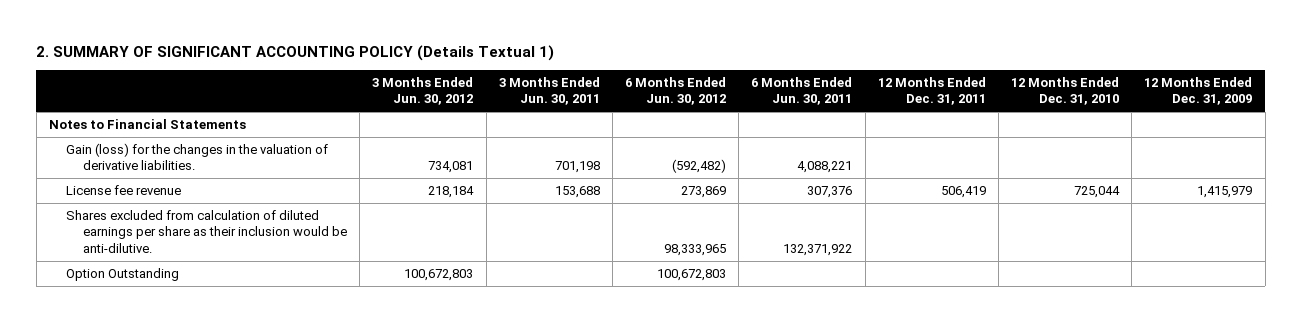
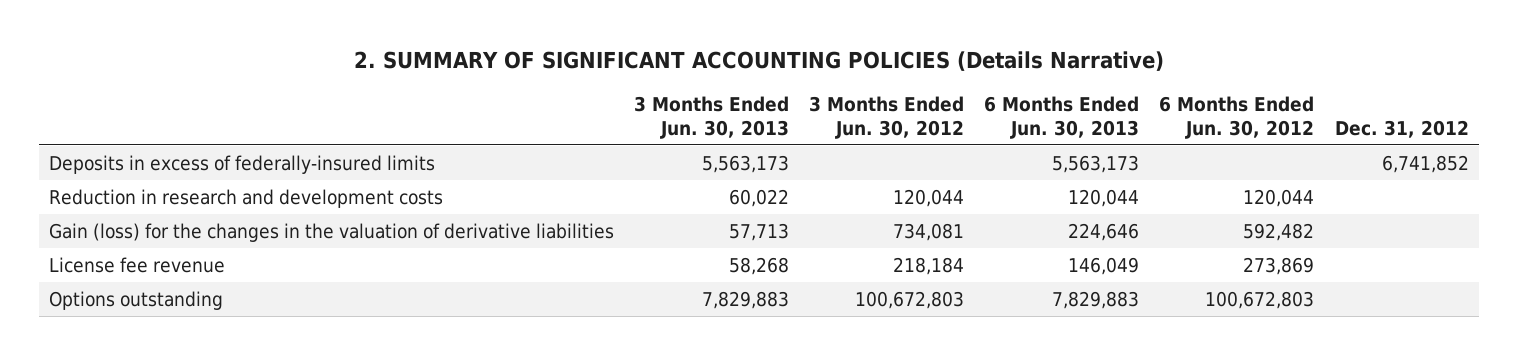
- 2. SUMMARY OF SIGNIFICANT ACCOUNTING POLICY (Details Textual 1)
+ 2. SUMMARY OF SIGNIFICANT ACCOUNTING POLICIES (Details Narrative)
- | 3 Months Ended Jun. 30, 2012 | 3 Months Ended Jun. 30, 2011 | 6 Months Ended Jun. 30, 2012 | 6 Months Ended Jun. 30, 2011 | 12 Months Ended Dec. 31, 2011 | 12 Months Ended Dec. 31, 2010 | 12 Months Ended Dec. 31, 2009
+ | 3 Months Ended Jun. 30, 2013 | 3 Months Ended Jun. 30, 2012 | 6 Months Ended Jun. 30, 2013 | 6 Months Ended Jun. 30, 2012 | Dec. 31, 2012
- Notes to Financial Statements
- Gain (loss) for the changes in the valuation of derivative liabilities. | 734,081 | 701,198 | (592,482) | 4,088,221 | | |
+ Deposits in excess of federally-insured limits | 5,563,173 | | 5,563,173 | | 6,741,852
+ Reduction in research and development costs | 60,022 | 120,044 | 120,044 | 120,044 |
+ Gain (loss) for the changes in the valuation of derivative liabilities | 57,713 | 734,081 | 224,646 | 592,482 |
- Shares excluded from calculation of diluted earnings per share as their inclusion would be anti-dilutive. | | | 98,333,965 | 132,371,922 | | |
- Option Outstanding | 100,672,803 | | 100,672,803 | | | |
+ Options outstanding | 7,829,883 | 100,672,803 | 7,829,883 | 100,672,803 |

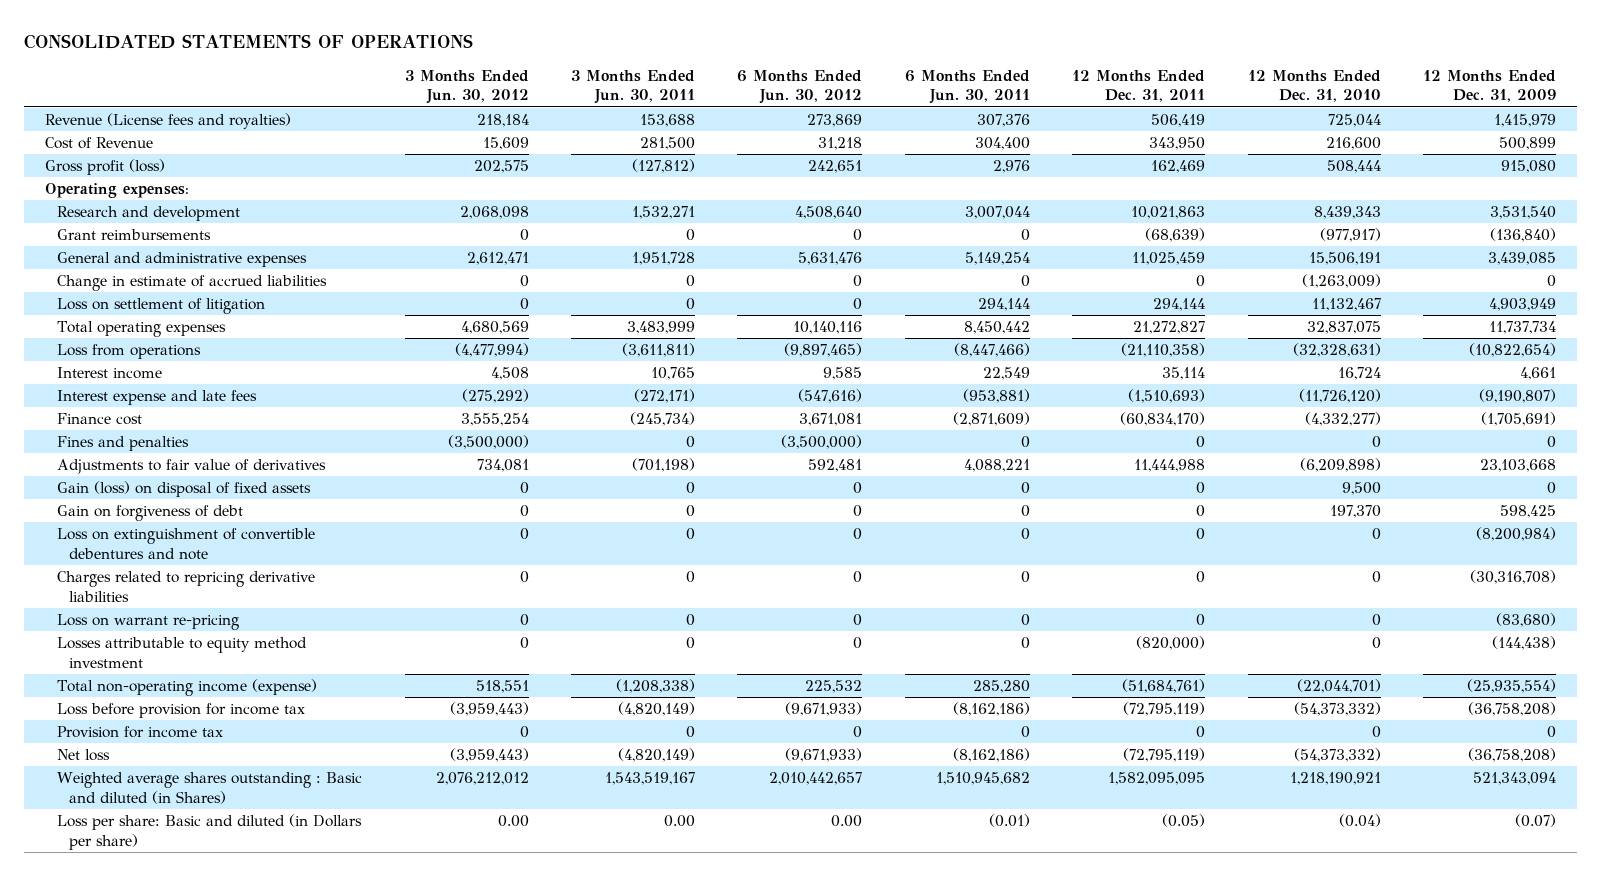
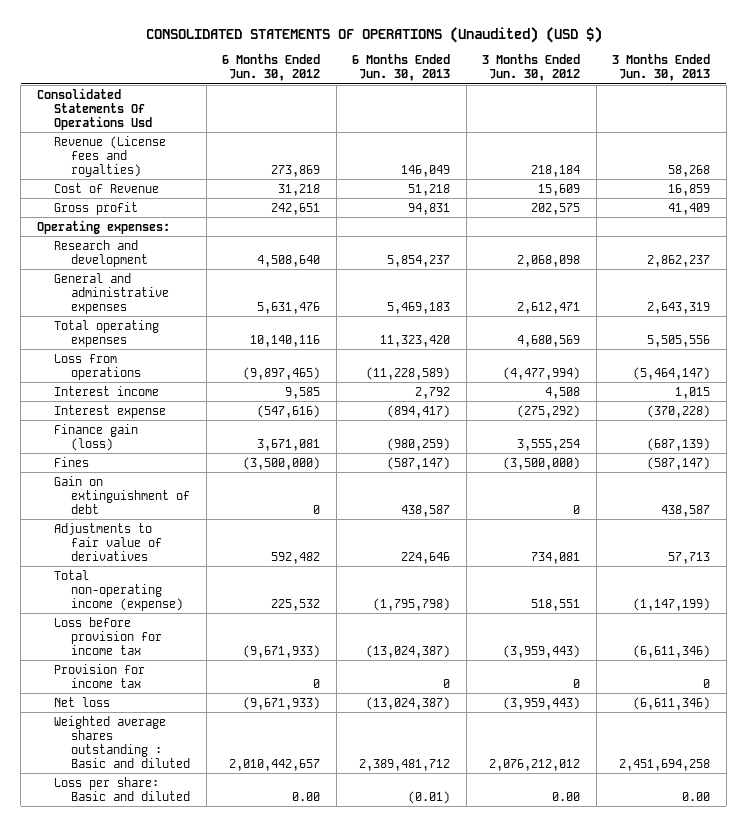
- CONSOLIDATED STATEMENTS OF OPERATIONS
+ CONSOLIDATED STATEMENTS OF OPERATIONS (Unaudited) (USD $)
- | 3 Months Ended Jun. 30, 2012 | 3 Months Ended Jun. 30, 2011 | 6 Months Ended Jun. 30, 2012 | 6 Months Ended Jun. 30, 2011 | 12 Months Ended Dec. 31, 2011 | 12 Months Ended Dec. 31, 2010 | 12 Months Ended Dec. 31, 2009
+ | 6 Months Ended Jun. 30, 2012 | 6 Months Ended Jun. 30, 2013 | 3 Months Ended Jun. 30, 2012 | 3 Months Ended Jun. 30, 2013
+ Consolidated Statements Of Operations Usd
- Gross profit (loss) | 202,575 | (127,812) | 242,651 | 2,976 | 162,469 | 508,444 | 915,080
+ Gross profit | 242,651 | 94,831 | 202,575 | 41,409
- Grant reimbursements | 0 | 0 | 0 | 0 | (68,639) | (977,917) | (136,840)
- Change in estimate of accrued liabilities | 0 | 0 | 0 | 0 | 0 | (1,263,009) | 0
- Loss on settlement of litigation | 0 | 0 | 0 | 294,144 | 294,144 | 11,132,467 | 4,903,949
- Interest expense and late fees | (275,292) | (272,171) | (547,616) | (953,881) | (1,510,693) | (11,726,120) | (9,190,807)
- Finance cost | 3,555,254 | (245,734) | 3,671,081 | (2,871,609) | (60,834,170) | (4,332,277) | (1,705,691)
- Fines and penalties | (3,500,000) | 0 | (3,500,000) | 0 | 0 | 0 | 0
- Adjustments to fair value of derivatives | 734,081 | (701,198) | 592,481 | 4,088,221 | 11,444,988 | (6,209,898) | 23,103,668
- Gain (loss) on disposal of fixed assets | 0 | 0 | 0 | 0 | 0 | 9,500 | 0
- Gain on forgiveness of debt | 0 | 0 | 0 | 0 | 0 | 197,370 | 598,425
- Loss on extinguishment of convertible debentures and note | 0 | 0 | 0 | 0 | 0 | 0 | (8,200,984)
- Charges related to repricing derivative liabilities | 0 | 0 | 0 | 0 | 0 | 0 | (30,316,708)
- Loss on warrant re-pricing | 0 | 0 | 0 | 0 | 0 | 0 | (83,680)
- Losses attributable to equity method investment | 0 | 0 | 0 | 0 | (820,000) | 0 | (144,438)
+ Interest expense | (547,616) | (894,417) | (275,292) | (370,228)
+ Finance gain (loss) | 3,671,081 | (980,259) | 3,555,254 | (687,139)
+ Fines | (3,500,000) | (587,147) | (3,500,000) | (587,147)
+ Gain on extinguishment of debt | 0 | 438,587 | 0 | 438,587
+ Adjustments to fair value of derivatives | 592,482 | 224,646 | 734,081 | 57,713
- Weighted average shares outstanding : Basic and diluted (in Shares) | 2,076,212,012 | 1,543,519,167 | 2,010,442,657 | 1,510,945,682 | 1,582,095,095 | 1,218,190,921 | 521,343,094
- Loss per share: Basic and diluted (in Dollars per share) | 0.00 | 0.00 | 0.00 | (0.01) | (0.05) | (0.04) | (0.07)
+ Weighted average shares outstanding : Basic and diluted | 2,010,442,657 | 2,389,481,712 | 2,076,212,012 | 2,451,694,258
+ Loss per share: Basic and diluted | 0.00 | (0.01) | 0.00 | 0.00

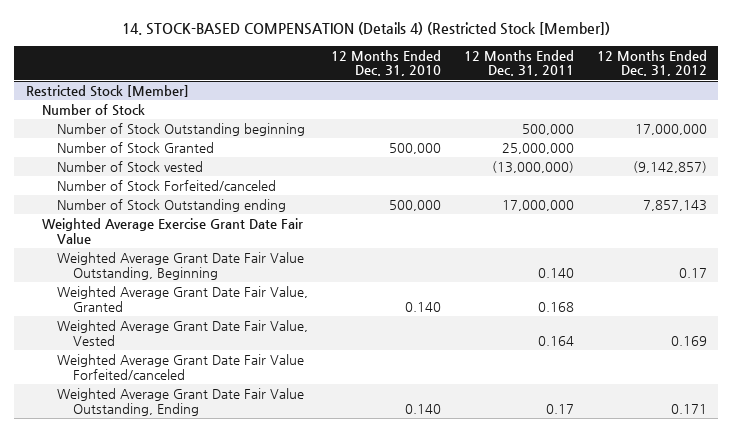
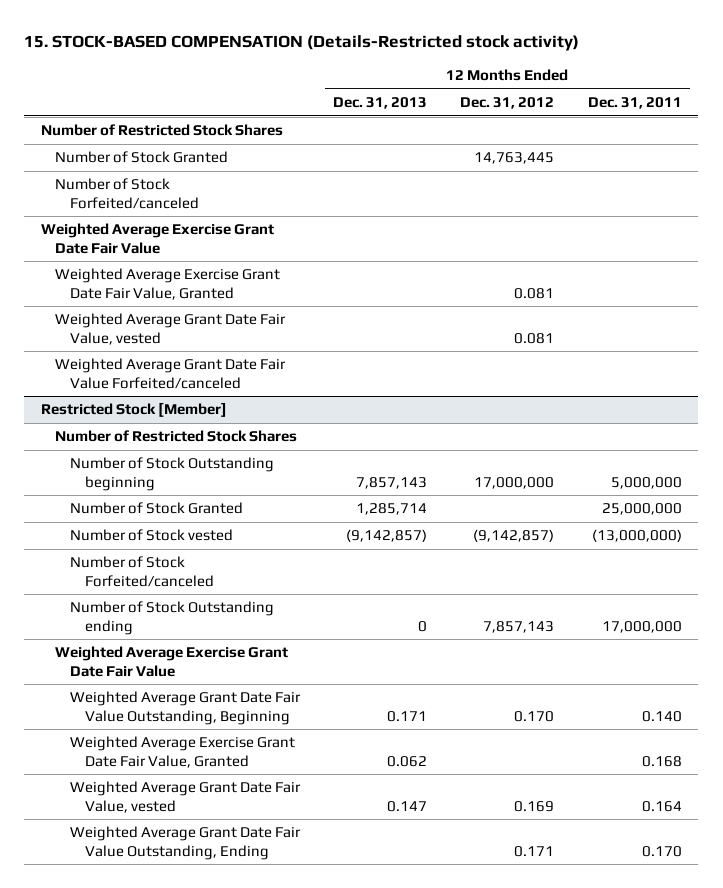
- 14. STOCK-BASED COMPENSATION (Details 4) (Restricted Stock [Member])
+ 15. STOCK-BASED COMPENSATION (Details-Restricted stock activity)
- | 12 Months Ended Dec. 31, 2010 | 12 Months Ended Dec. 31, 2011 | 12 Months Ended Dec. 31, 2012
+ | 12 Months Ended Dec. 31, 2013 | 12 Months Ended Dec. 31, 2012 | 12 Months Ended Dec. 31, 2011
+ Number of Restricted Stock Shares
+ Number of Stock Granted | | 14,763,445 |
+ Number of Stock Forfeited/canceled
+ Weighted Average Exercise Grant Date Fair Value
+ Weighted Average Exercise Grant Date Fair Value, Granted | | 0.081 |
+ Weighted Average Grant Date Fair Value, vested | | 0.081 |
+ Weighted Average Grant Date Fair Value Forfeited/canceled
@ Restricted Stock [Member]
- Number of Stock
- Number of Stock Outstanding beginning | | 500,000 | 17,000,000
+ Number of Restricted Stock Shares
+ Number of Stock Outstanding beginning | 7,857,143 | 17,000,000 | 5,000,000
- Weighted Average Grant Date Fair Value Outstanding, Beginning | | 0.140 | 0.17
- Weighted Average Grant Date Fair Value, Granted | 0.140 | 0.168 |
- Weighted Average Grant Date Fair Value, Vested | | 0.164 | 0.169
- Weighted Average Grant Date Fair Value Forfeited/canceled
- Weighted Average Grant Date Fair Value Outstanding, Ending | 0.140 | 0.17 | 0.171
+ Weighted Average Grant Date Fair Value Outstanding, Beginning | 0.171 | 0.170 | 0.140
+ Weighted Average Exercise Grant Date Fair Value, Granted | 0.062 | | 0.168
+ Weighted Average Grant Date Fair Value, vested | 0.147 | 0.169 | 0.164
+ Weighted Average Grant Date Fair Value Outstanding, Ending | | 0.171 | 0.170

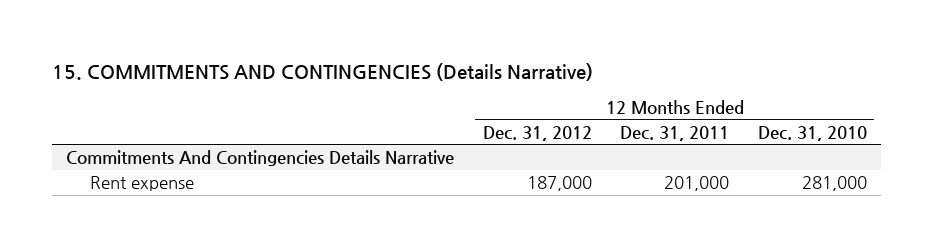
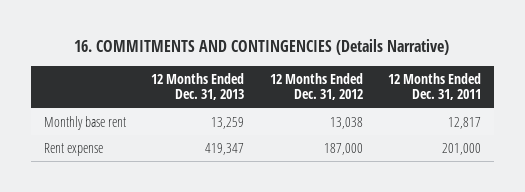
- 15. COMMITMENTS AND CONTINGENCIES (Details Narrative)
+ 16. COMMITMENTS AND CONTINGENCIES (Details Narrative)
- | 12 Months Ended Dec. 31, 2012 | 12 Months Ended Dec. 31, 2011 | 12 Months Ended Dec. 31, 2010
+ | 12 Months Ended Dec. 31, 2013 | 12 Months Ended Dec. 31, 2012 | 12 Months Ended Dec. 31, 2011
- Commitments And Contingencies Details Narrative
+ Monthly base rent | 13,259 | 13,038 | 12,817

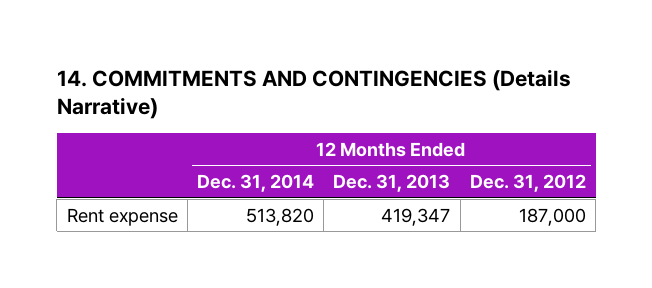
- 16. COMMITMENTS AND CONTINGENCIES (Details Narrative)
+ 14. COMMITMENTS AND CONTINGENCIES (Details Narrative)
- | 12 Months Ended Dec. 31, 2013 | 12 Months Ended Dec. 31, 2012 | 12 Months Ended Dec. 31, 2011
+ | 12 Months Ended Dec. 31, 2014 | 12 Months Ended Dec. 31, 2013 | 12 Months Ended Dec. 31, 2012
- Monthly base rent | 13,259 | 13,038 | 12,817

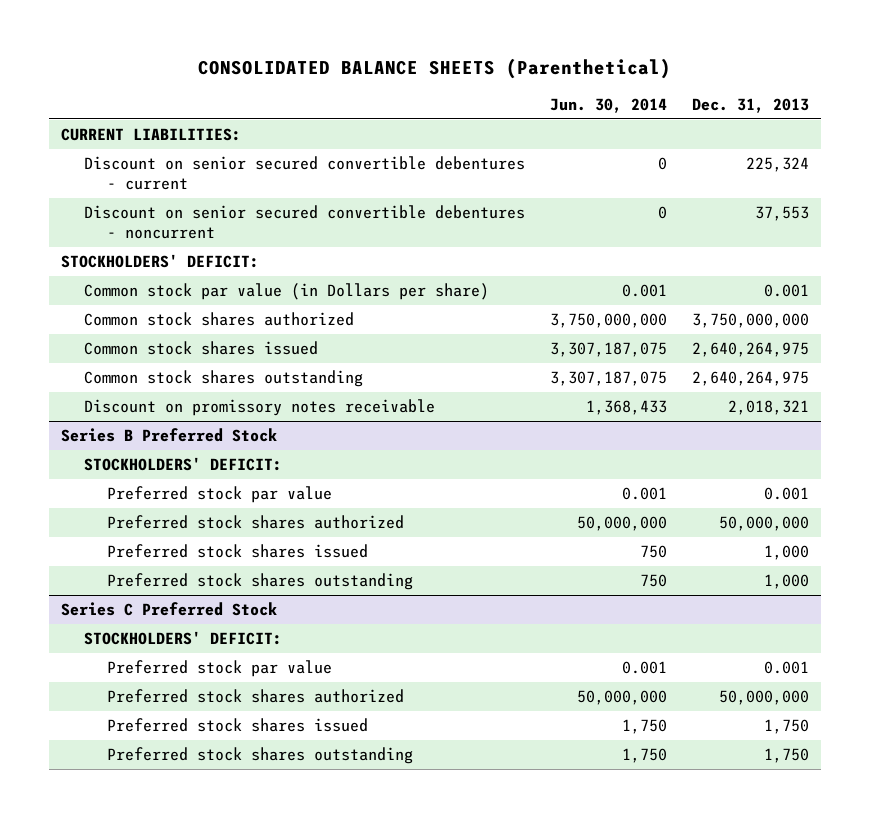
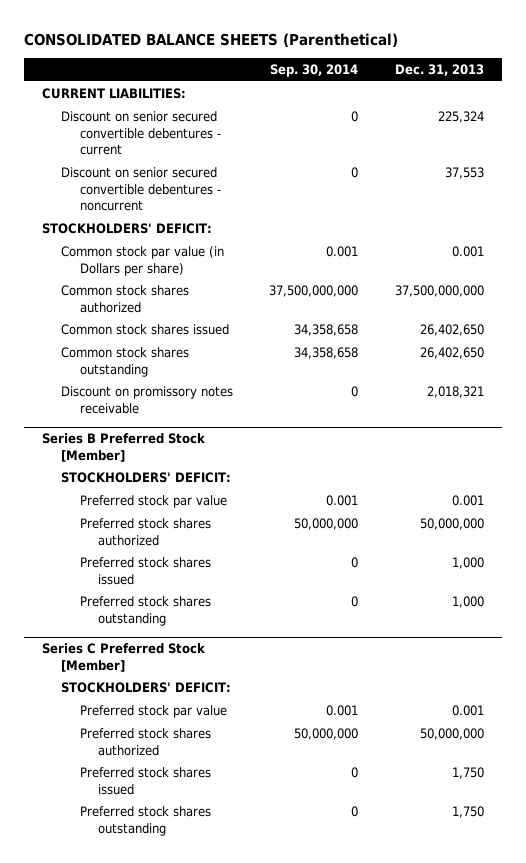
- | Jun. 30, 2014 | Dec. 31, 2013
+ | Sep. 30, 2014 | Dec. 31, 2013
- Common stock shares authorized | 3,750,000,000 | 3,750,000,000
- Common stock shares issued | 3,307,187,075 | 2,640,264,975
- Common stock shares outstanding | 3,307,187,075 | 2,640,264,975
+ Common stock shares authorized | 37,500,000,000 | 37,500,000,000
+ Common stock shares issued | 34,358,658 | 26,402,650
+ Common stock shares outstanding | 34,358,658 | 26,402,650
- Series B Preferred Stock
+ Series B Preferred Stock [Member]
- Series C Preferred Stock
+ Series C Preferred Stock [Member]

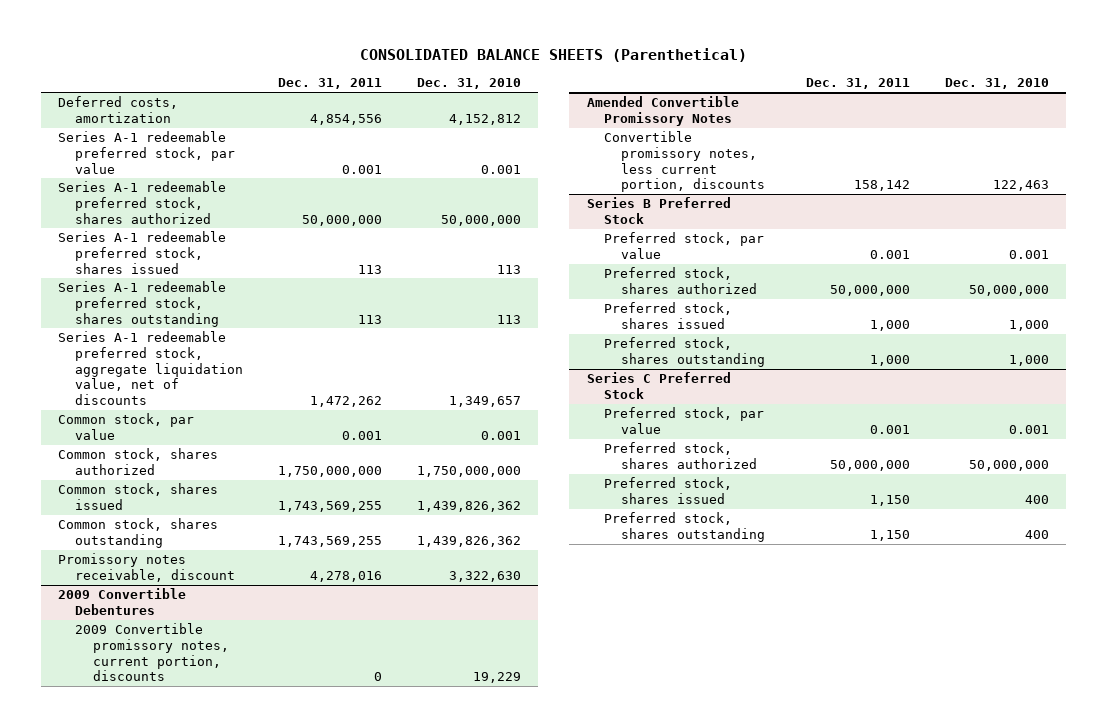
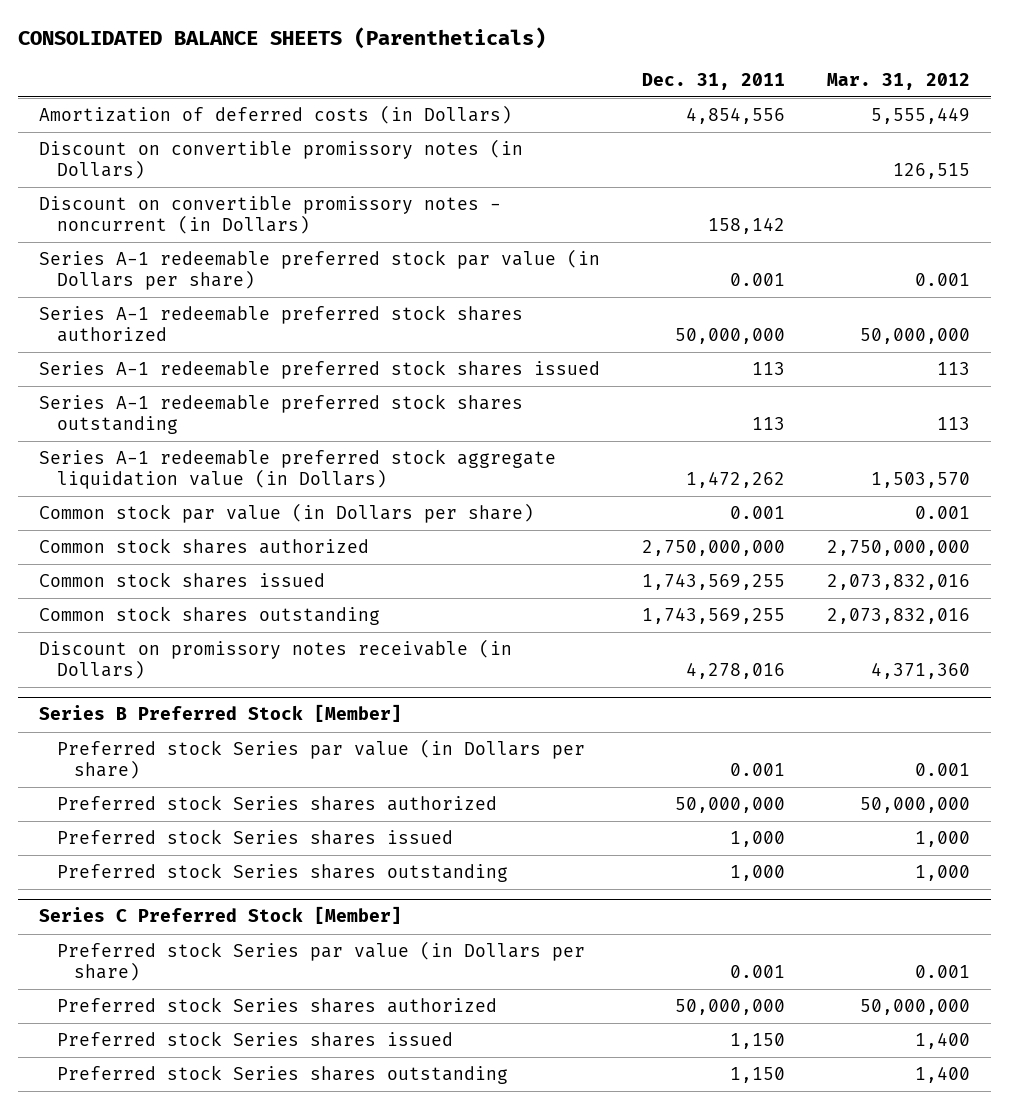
- CONSOLIDATED BALANCE SHEETS (Parenthetical)
+ CONSOLIDATED BALANCE SHEETS (Parentheticals)
- | Dec. 31, 2011 | Dec. 31, 2010
+ | Dec. 31, 2011 | Mar. 31, 2012
- Deferred costs, amortization | 4,854,556 | 4,152,812
- Series A-1 redeemable preferred stock, par value | 0.001 | 0.001
- Series A-1 redeemable preferred stock, shares authorized | 50,000,000 | 50,000,000
- Series A-1 redeemable preferred stock, shares issued | 113 | 113
- Series A-1 redeemable preferred stock, shares outstanding | 113 | 113
- Series A-1 redeemable preferred stock, aggregate liquidation value, net of discounts | 1,472,262 | 1,349,657
- Common stock, par value | 0.001 | 0.001
- Common stock, shares authorized | 1,750,000,000 | 1,750,000,000
- Common stock, shares issued | 1,743,569,255 | 1,439,826,362
- Common stock, shares outstanding | 1,743,569,255 | 1,439,826,362
- Promissory notes receivable, discount | 4,278,016 | 3,322,630
- 2009 Convertible Debentures
- 2009 Convertible promissory notes, current portion, discounts | 0 | 19,229
- Amended Convertible Promissory Notes
- Convertible promissory notes, less current portion, discounts | 158,142 | 122,463
- Series B Preferred Stock
- Preferred stock, par value | 0.001 | 0.001
- Preferred stock, shares authorized | 50,000,000 | 50,000,000
- Preferred stock, shares issued | 1,000 | 1,000
- Preferred stock, shares outstanding | 1,000 | 1,000
- Series C Preferred Stock
- Preferred stock, par value | 0.001 | 0.001
- Preferred stock, shares authorized | 50,000,000 | 50,000,000
- Preferred stock, shares issued | 1,150 | 400
- Preferred stock, shares outstanding | 1,150 | 400
+ Amortization of deferred costs (in Dollars) | 4,854,556 | 5,555,449
+ Discount on convertible promissory notes (in Dollars) | | 126,515
+ Discount on convertible promissory notes - noncurrent (in Dollars) | 158,142 |
+ Series A-1 redeemable preferred stock par value (in Dollars per share) | 0.001 | 0.001
+ Series A-1 redeemable preferred stock shares authorized | 50,000,000 | 50,000,000
+ Series A-1 redeemable preferred stock shares issued | 113 | 113
+ Series A-1 redeemable preferred stock shares outstanding | 113 | 113
+ Series A-1 redeemable preferred stock aggregate liquidation value (in Dollars) | 1,472,262 | 1,503,570
+ Common stock par value (in Dollars per share) | 0.001 | 0.001
+ Common stock shares authorized | 2,750,000,000 | 2,750,000,000
+ Common stock shares issued | 1,743,569,255 | 2,073,832,016
+ Common stock shares outstanding | 1,743,569,255 | 2,073,832,016
+ Discount on promissory notes receivable (in Dollars) | 4,278,016 | 4,371,360
+ Series B Preferred Stock [Member]
+ Preferred stock Series par value (in Dollars per share) | 0.001 | 0.001
+ Preferred stock Series shares authorized | 50,000,000 | 50,000,000
+ Preferred stock Series shares issued | 1,000 | 1,000
+ Preferred stock Series shares outstanding | 1,000 | 1,000
+ Series C Preferred Stock [Member]
+ Preferred stock Series par value (in Dollars per share) | 0.001 | 0.001
+ Preferred stock Series shares authorized | 50,000,000 | 50,000,000
+ Preferred stock Series shares issued | 1,150 | 1,400
+ Preferred stock Series shares outstanding | 1,150 | 1,400

